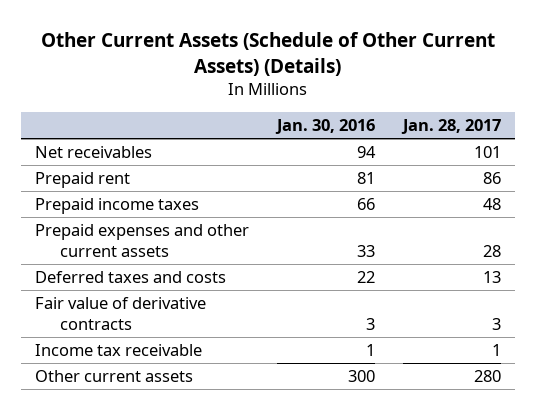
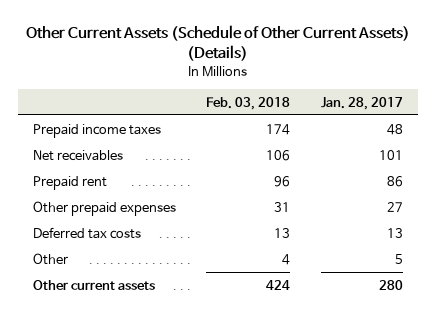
- | Jan. 30, 2016 | Jan. 28, 2017
+ | Feb. 03, 2018 | Jan. 28, 2017
moved up: Prepaid income taxes | 174 | 48
- Prepaid expenses and other current assets | 33 | 28
- Deferred taxes and costs | 22 | 13
- Fair value of derivative contracts | 3 | 3
- Income tax receivable | 1 | 1
+ Other prepaid expenses | 31 | 27
+ Deferred tax costs | 13 | 13
+ Other | 4 | 5

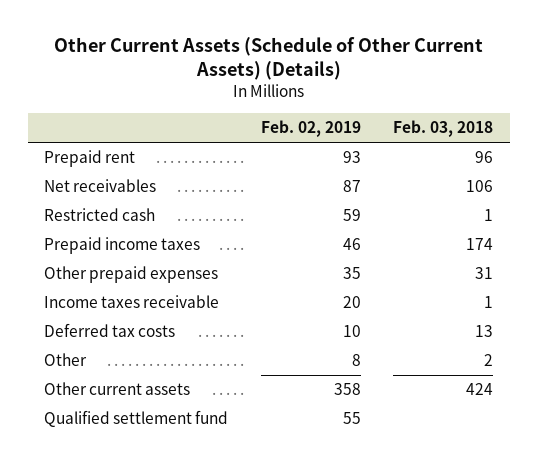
- | Feb. 03, 2018 | Jan. 28, 2017
+ | Feb. 02, 2019 | Feb. 03, 2018
moved down: Net receivables | 87 | 106
+ Restricted cash | 59 | 1
moved down: Prepaid income taxes | 46 | 174
+ Income taxes receivable | 20 | 1
- Other | 4 | 5
+ Other | 8 | 2
+ Qualified settlement fund | 55 |

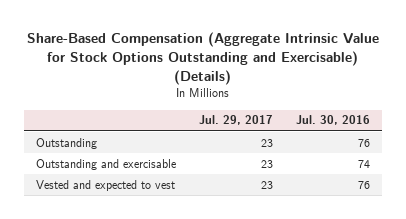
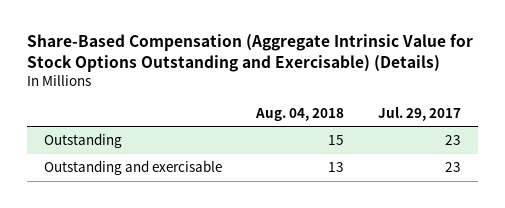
- | Jul. 29, 2017 | Jul. 30, 2016
+ | Aug. 04, 2018 | Jul. 29, 2017
- Vested and expected to vest | 23 | 76

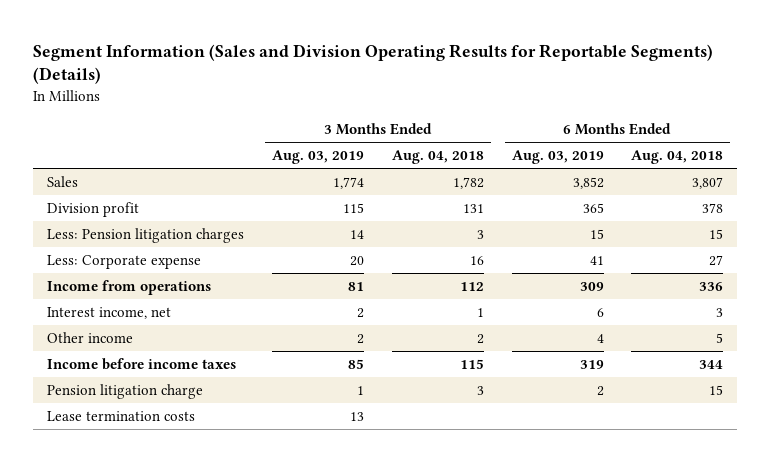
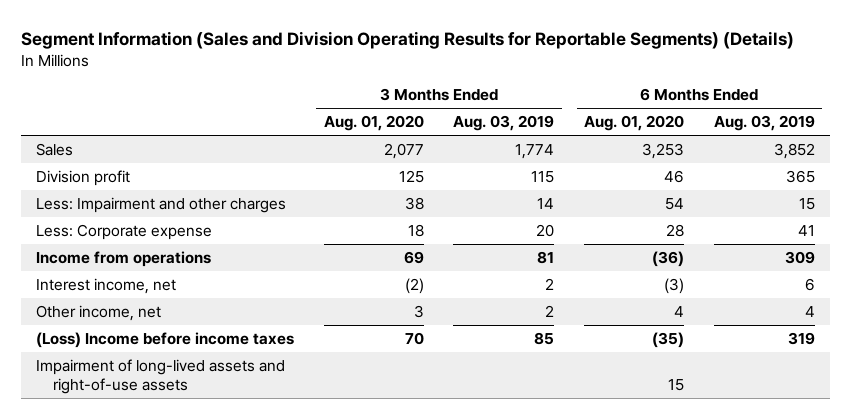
- | 3 Months Ended Aug. 03, 2019 | 3 Months Ended Aug. 04, 2018 | 6 Months Ended Aug. 03, 2019 | 6 Months Ended Aug. 04, 2018
+ | 3 Months Ended Aug. 01, 2020 | 3 Months Ended Aug. 03, 2019 | 6 Months Ended Aug. 01, 2020 | 6 Months Ended Aug. 03, 2019
- Less: Pension litigation charges | 14 | 3 | 15 | 15
+ Less: Impairment and other charges | 38 | 14 | 54 | 15
- Other income | 2 | 2 | 4 | 5
- Income before income taxes | 85 | 115 | 319 | 344
- Pension litigation charge | 1 | 3 | 2 | 15
- Lease termination costs | 13 | | |
+ Other income, net | 3 | 2 | 4 | 4
+ (Loss) Income before income taxes | 70 | 85 | (35) | 319
+ Impairment of long-lived assets and right-of-use assets | | | 15 |

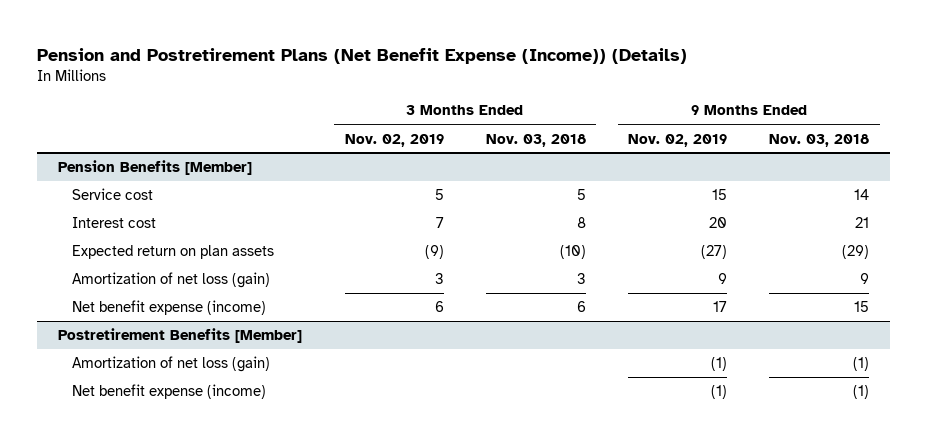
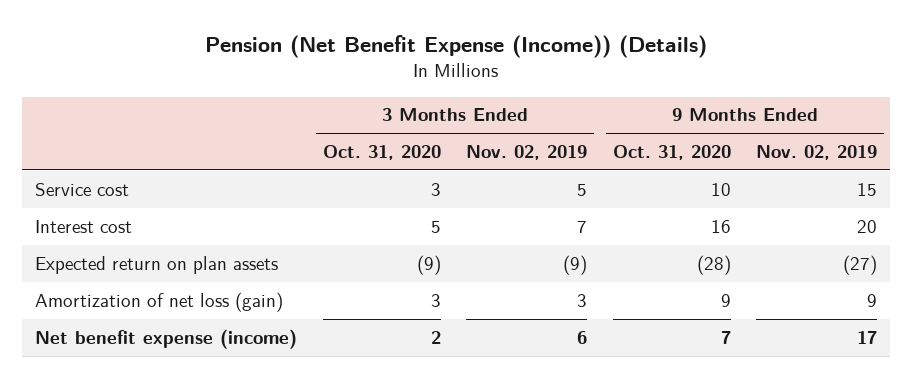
- Pension and Postretirement Plans (Net Benefit Expense (Income)) (Details)
+ Pension (Net Benefit Expense (Income)) (Details)
- | 3 Months Ended Nov. 02, 2019 | 3 Months Ended Nov. 03, 2018 | 9 Months Ended Nov. 02, 2019 | 9 Months Ended Nov. 03, 2018
+ | 3 Months Ended Oct. 31, 2020 | 3 Months Ended Nov. 02, 2019 | 9 Months Ended Oct. 31, 2020 | 9 Months Ended Nov. 02, 2019
- Pension Benefits [Member]
- Postretirement Benefits [Member]
- Amortization of net loss (gain) | | | (1) | (1)
- Net benefit expense (income) | | | (1) | (1)

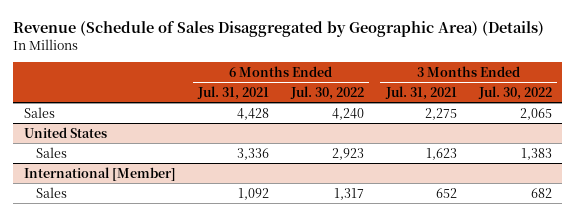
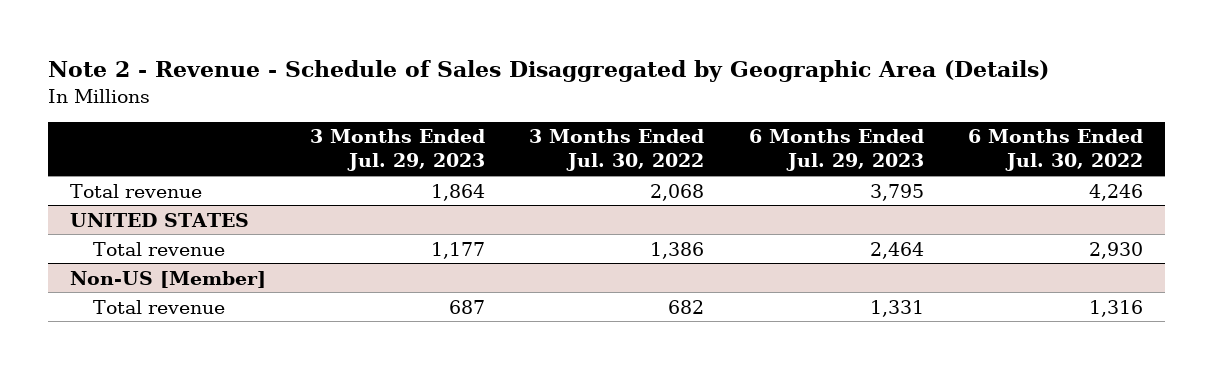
- Revenue (Schedule of Sales Disaggregated by Geographic Area) (Details)
+ Note 2 - Revenue - Schedule of Sales Disaggregated by Geographic Area (Details)
- | 6 Months Ended Jul. 31, 2021 | 6 Months Ended Jul. 30, 2022 | 3 Months Ended Jul. 31, 2021 | 3 Months Ended Jul. 30, 2022
+ | 3 Months Ended Jul. 29, 2023 | 3 Months Ended Jul. 30, 2022 | 6 Months Ended Jul. 29, 2023 | 6 Months Ended Jul. 30, 2022
- Sales | 4,428 | 4,240 | 2,275 | 2,065
- United States
- Sales | 3,336 | 2,923 | 1,623 | 1,383
- International [Member]
- Sales | 1,092 | 1,317 | 652 | 682
+ Total revenue | 1,864 | 2,068 | 3,795 | 4,246
+ UNITED STATES
+ Total revenue | 1,177 | 1,386 | 2,464 | 2,930
+ Non-US [Member]
+ Total revenue | 687 | 682 | 1,331 | 1,316

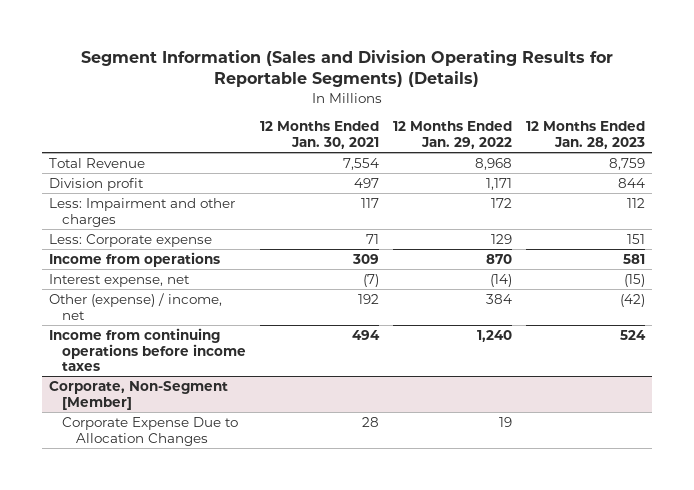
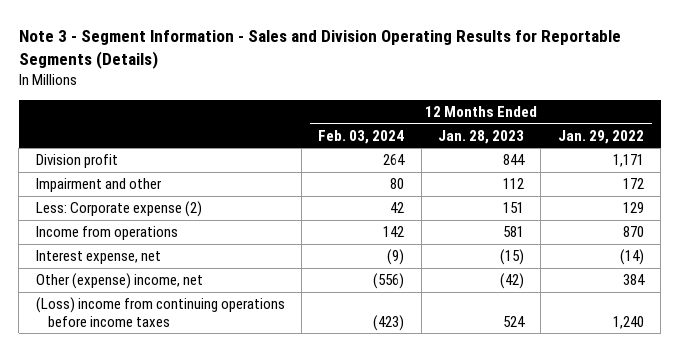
- Segment Information (Sales and Division Operating Results for Reportable Segments) (Details)
+ Note 3 - Segment Information - Sales and Division Operating Results for Reportable Segments (Details)
- | 12 Months Ended Jan. 30, 2021 | 12 Months Ended Jan. 29, 2022 | 12 Months Ended Jan. 28, 2023
+ | 12 Months Ended Feb. 03, 2024 | 12 Months Ended Jan. 28, 2023 | 12 Months Ended Jan. 29, 2022
- Total Revenue | 7,554 | 8,968 | 8,759
- Less: Impairment and other charges | 117 | 172 | 112
- Less: Corporate expense | 71 | 129 | 151
+ Impairment and other | 80 | 112 | 172
+ Less: Corporate expense (2) | 42 | 151 | 129
- Other (expense) / income, net | 192 | 384 | (42)
- Income from continuing operations before income taxes | 494 | 1,240 | 524
- Corporate, Non-Segment [Member]
- Corporate Expense Due to Allocation Changes | 28 | 19 |
+ Other (expense) income, net | (556) | (42) | 384
+ (Loss) income from continuing operations before income taxes | (423) | 524 | 1,240

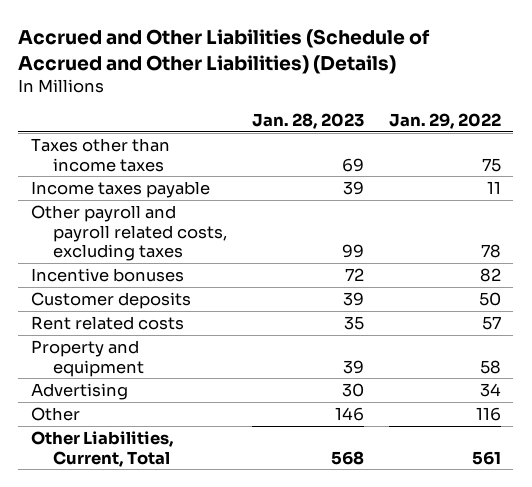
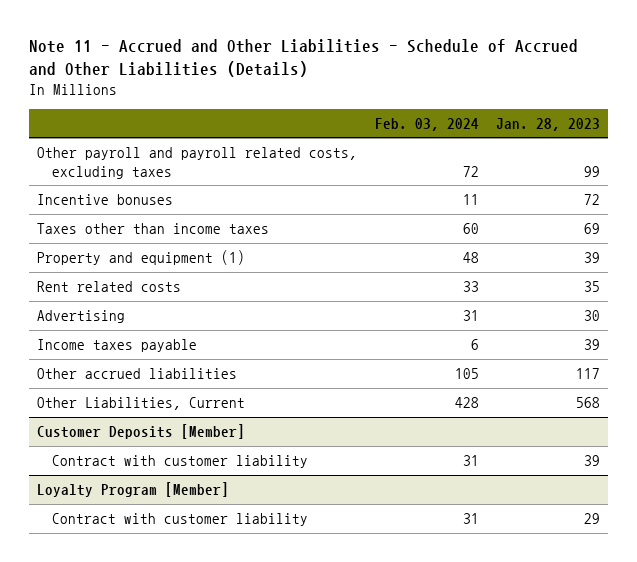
- Accrued and Other Liabilities (Schedule of Accrued and Other Liabilities) (Details)
+ Note 11 - Accrued and Other Liabilities - Schedule of Accrued and Other Liabilities (Details)
- | Jan. 28, 2023 | Jan. 29, 2022
+ | Feb. 03, 2024 | Jan. 28, 2023
- Customer deposits | 39 | 50
moved down: Taxes other than income taxes | 60 | 69
+ Property and equipment (1) | 48 | 39
- Property and equipment | 39 | 58
- Other | 146 | 116
- Other Liabilities, Current, Total | 568 | 561
moved down: Income taxes payable | 6 | 39
+ Other accrued liabilities | 105 | 117
+ Other Liabilities, Current | 428 | 568
+ Customer Deposits [Member]
+ Contract with customer liability | 31 | 39
+ Loyalty Program [Member]
+ Contract with customer liability | 31 | 29

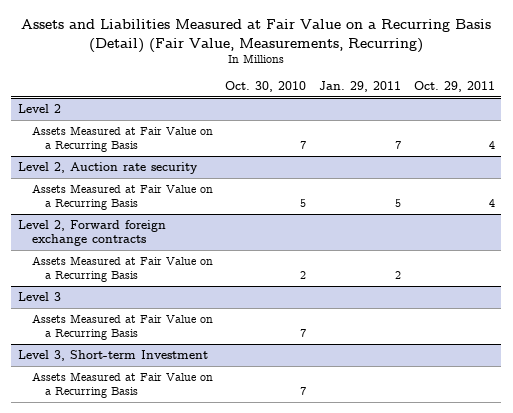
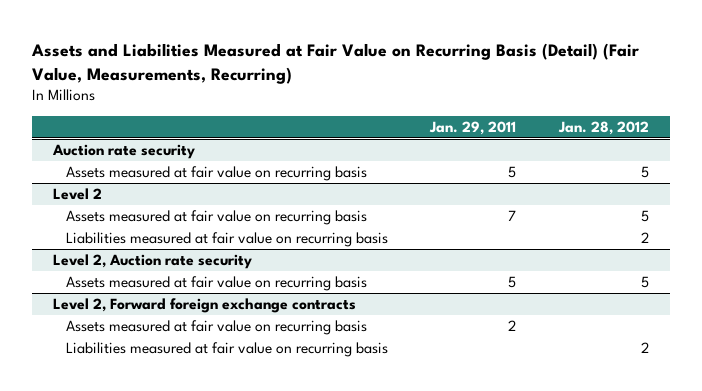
- Assets and Liabilities Measured at Fair Value on a Recurring Basis (Detail) (Fair Value, Measurements, Recurring)
+ Assets and Liabilities Measured at Fair Value on Recurring Basis (Detail) (Fair Value, Measurements, Recurring)
- | Oct. 30, 2010 | Jan. 29, 2011 | Oct. 29, 2011
+ | Jan. 29, 2011 | Jan. 28, 2012
+ Auction rate security
+ Assets measured at fair value on recurring basis | 5 | 5
@ Level 2
- Assets Measured at Fair Value on a Recurring Basis | 7 | 7 | 4
+ Assets measured at fair value on recurring basis | 7 | 5
+ Liabilities measured at fair value on recurring basis | | 2
@ Level 2, Auction rate security
- Assets Measured at Fair Value on a Recurring Basis | 5 | 5 | 4
+ Assets measured at fair value on recurring basis | 5 | 5
@ Level 2, Forward foreign exchange contracts
- Assets Measured at Fair Value on a Recurring Basis | 2 | 2 |
- Level 3
- Assets Measured at Fair Value on a Recurring Basis | 7 | |
- Level 3, Short-term Investment
- Assets Measured at Fair Value on a Recurring Basis | 7 | |
@ Level 2, Forward foreign exchange contracts
+ Assets measured at fair value on recurring basis | 2 |
+ Liabilities measured at fair value on recurring basis | | 2

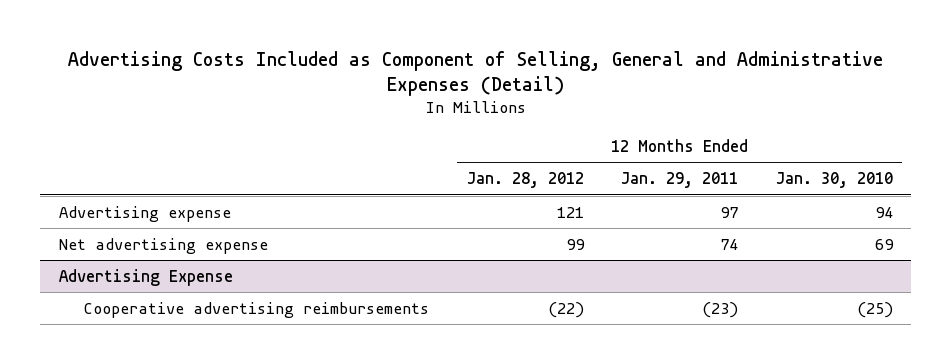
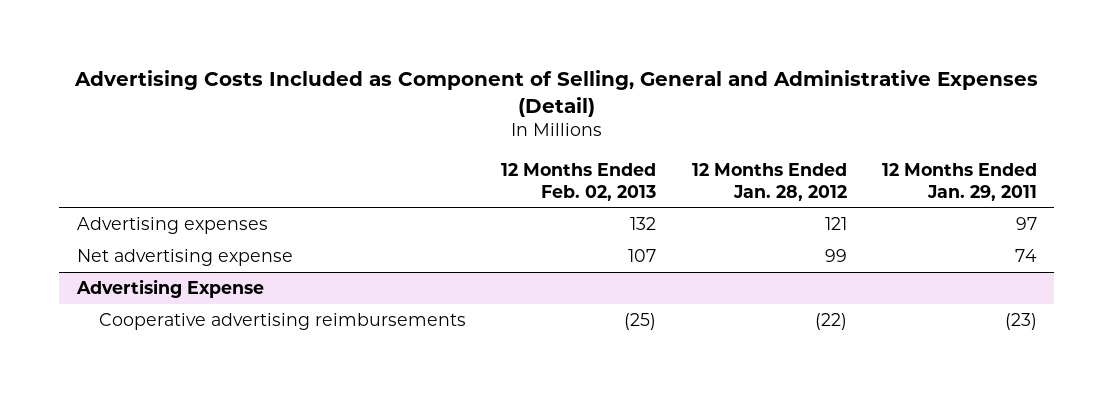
- | 12 Months Ended Jan. 28, 2012 | 12 Months Ended Jan. 29, 2011 | 12 Months Ended Jan. 30, 2010
+ | 12 Months Ended Feb. 02, 2013 | 12 Months Ended Jan. 28, 2012 | 12 Months Ended Jan. 29, 2011
- Advertising expense | 121 | 97 | 94
+ Advertising expenses | 132 | 121 | 97

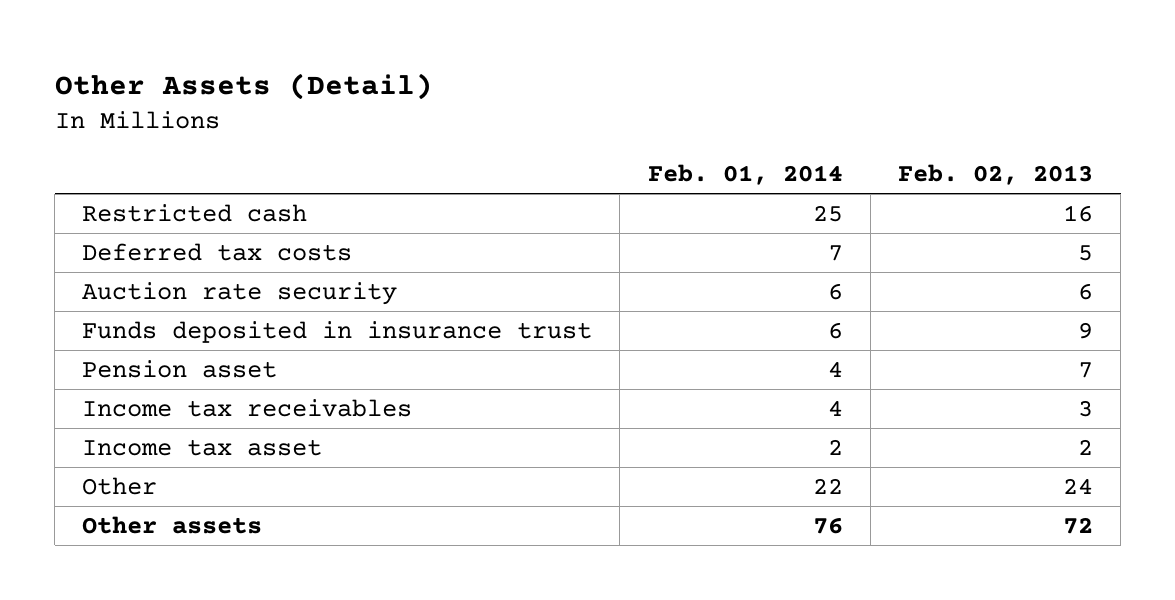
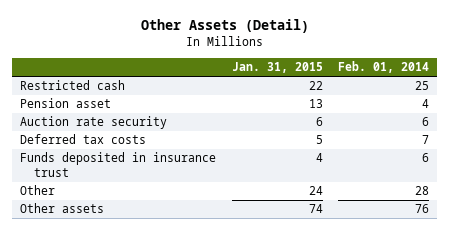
- | Feb. 01, 2014 | Feb. 02, 2013
+ | Jan. 31, 2015 | Feb. 01, 2014
moved up: Pension asset | 13 | 4
moved down: Deferred tax costs | 5 | 7
- Income tax receivables | 4 | 3
- Income tax asset | 2 | 2
- Other | 22 | 24
+ Other | 24 | 28

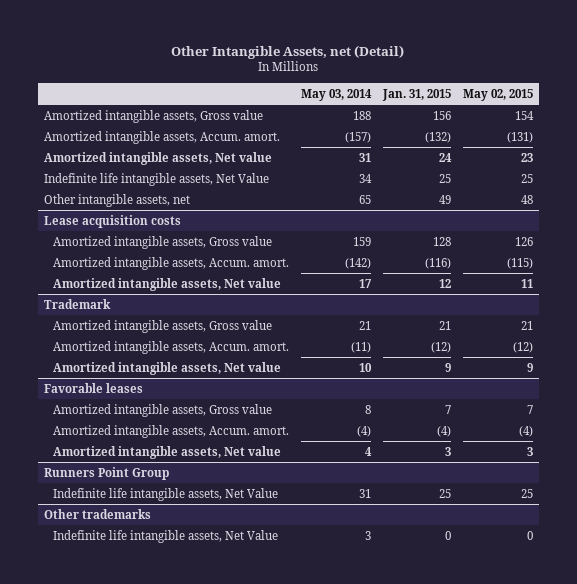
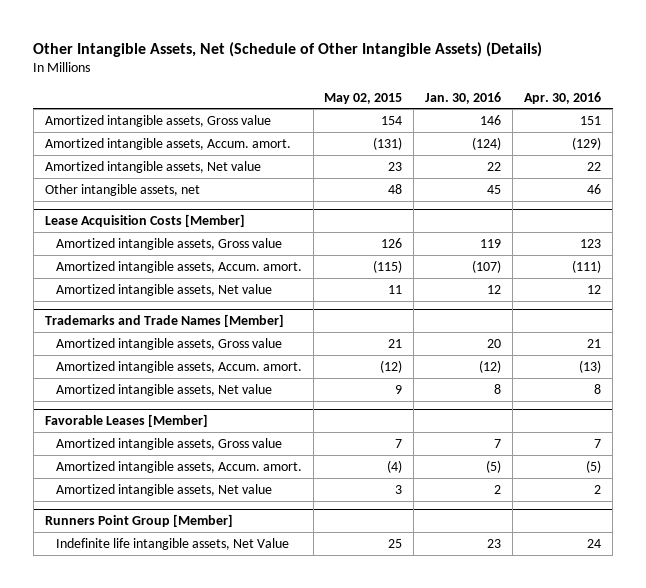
- Other Intangible Assets, net (Detail)
+ Other Intangible Assets, Net (Schedule of Other Intangible Assets) (Details)
- | May 03, 2014 | Jan. 31, 2015 | May 02, 2015
+ | May 02, 2015 | Jan. 30, 2016 | Apr. 30, 2016
- Indefinite life intangible assets, Net Value | 34 | 25 | 25
- Lease acquisition costs
+ Lease Acquisition Costs [Member]
- Trademark
+ Trademarks and Trade Names [Member]
- Favorable leases
+ Favorable Leases [Member]
- Runners Point Group
+ Runners Point Group [Member]
- Other trademarks
- Indefinite life intangible assets, Net Value | 3 | 0 | 0

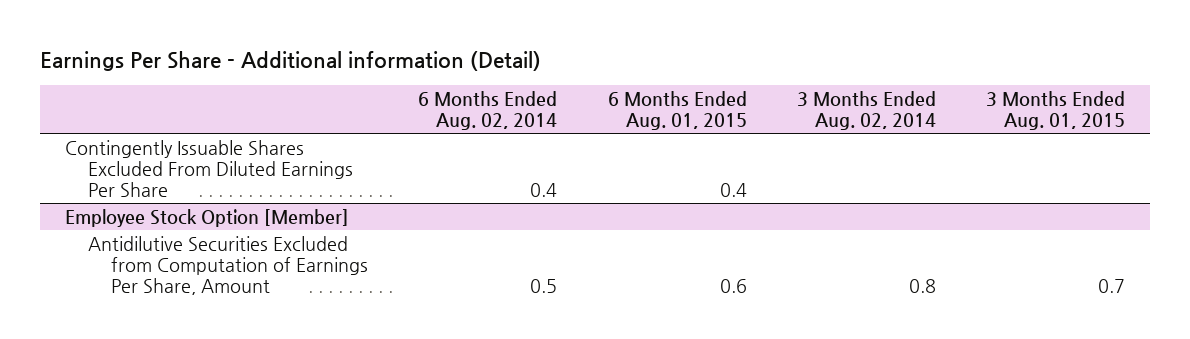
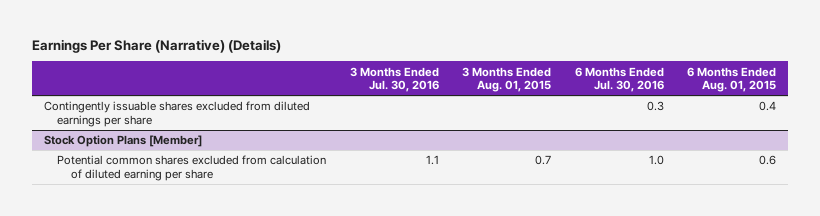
- Earnings Per Share - Additional information (Detail)
+ Earnings Per Share (Narrative) (Details)
- | 6 Months Ended Aug. 02, 2014 | 6 Months Ended Aug. 01, 2015 | 3 Months Ended Aug. 02, 2014 | 3 Months Ended Aug. 01, 2015
+ | 3 Months Ended Jul. 30, 2016 | 3 Months Ended Aug. 01, 2015 | 6 Months Ended Jul. 30, 2016 | 6 Months Ended Aug. 01, 2015
- Contingently Issuable Shares Excluded From Diluted Earnings Per Share | 0.4 | 0.4 | |
- Employee Stock Option [Member]
- Antidilutive Securities Excluded from Computation of Earnings Per Share, Amount | 0.5 | 0.6 | 0.8 | 0.7
+ Contingently issuable shares excluded from diluted earnings per share | | | 0.3 | 0.4
+ Stock Option Plans [Member]
+ Potential common shares excluded from calculation of diluted earning per share | 1.1 | 0.7 | 1.0 | 0.6

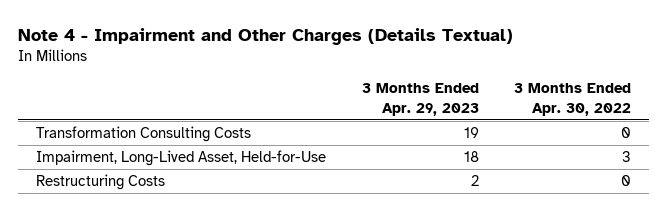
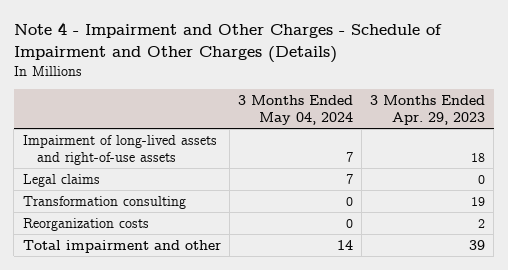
- Note 4 - Impairment and Other Charges (Details Textual)
+ Note 4 - Impairment and Other Charges - Schedule of Impairment and Other Charges (Details)
- | 3 Months Ended Apr. 29, 2023 | 3 Months Ended Apr. 30, 2022
+ | 3 Months Ended May 04, 2024 | 3 Months Ended Apr. 29, 2023
- Transformation Consulting Costs | 19 | 0
- Impairment, Long-Lived Asset, Held-for-Use | 18 | 3
- Restructuring Costs | 2 | 0
+ Impairment of long-lived assets and right-of-use assets | 7 | 18
+ Legal claims | 7 | 0
+ Transformation consulting | 0 | 19
+ Reorganization costs | 0 | 2
+ Total impairment and other | 14 | 39

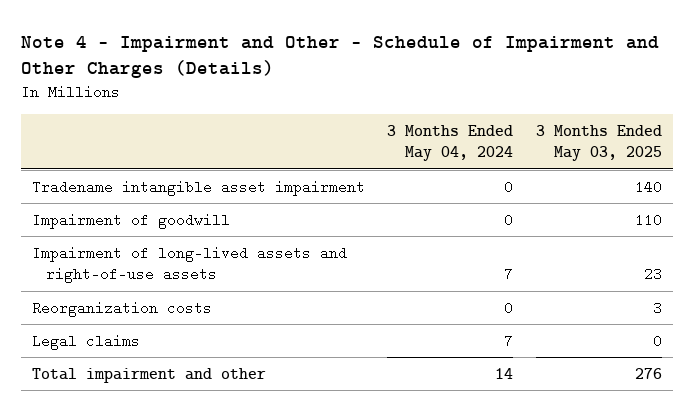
- Note 4 - Impairment and Other Charges - Schedule of Impairment and Other Charges (Details)
+ Note 4 - Impairment and Other - Schedule of Impairment and Other Charges (Details)
- | 3 Months Ended May 04, 2024 | 3 Months Ended Apr. 29, 2023
+ | 3 Months Ended May 04, 2024 | 3 Months Ended May 03, 2025
+ Tradename intangible asset impairment | 0 | 140
+ Impairment of goodwill | 0 | 110
- Transformation consulting | 0 | 19
moved down: Legal claims | 7 | 0

